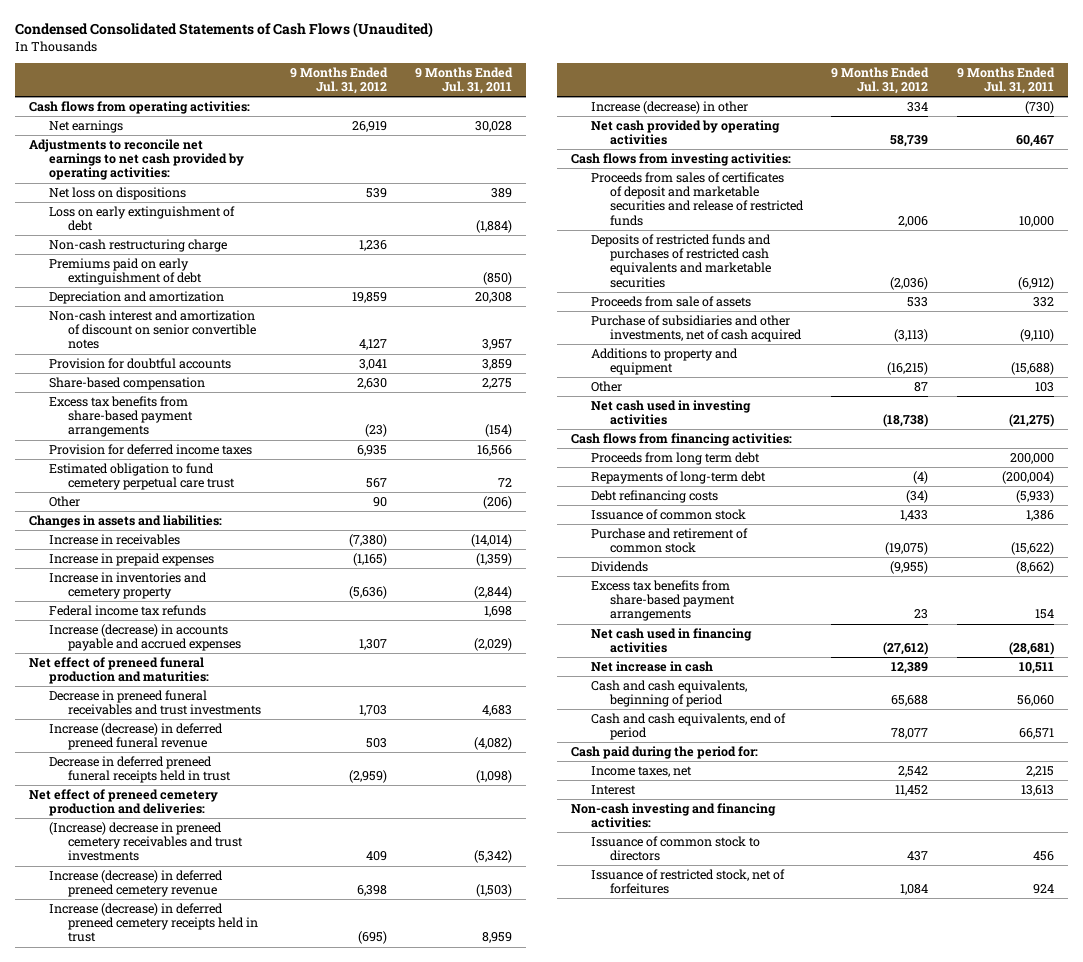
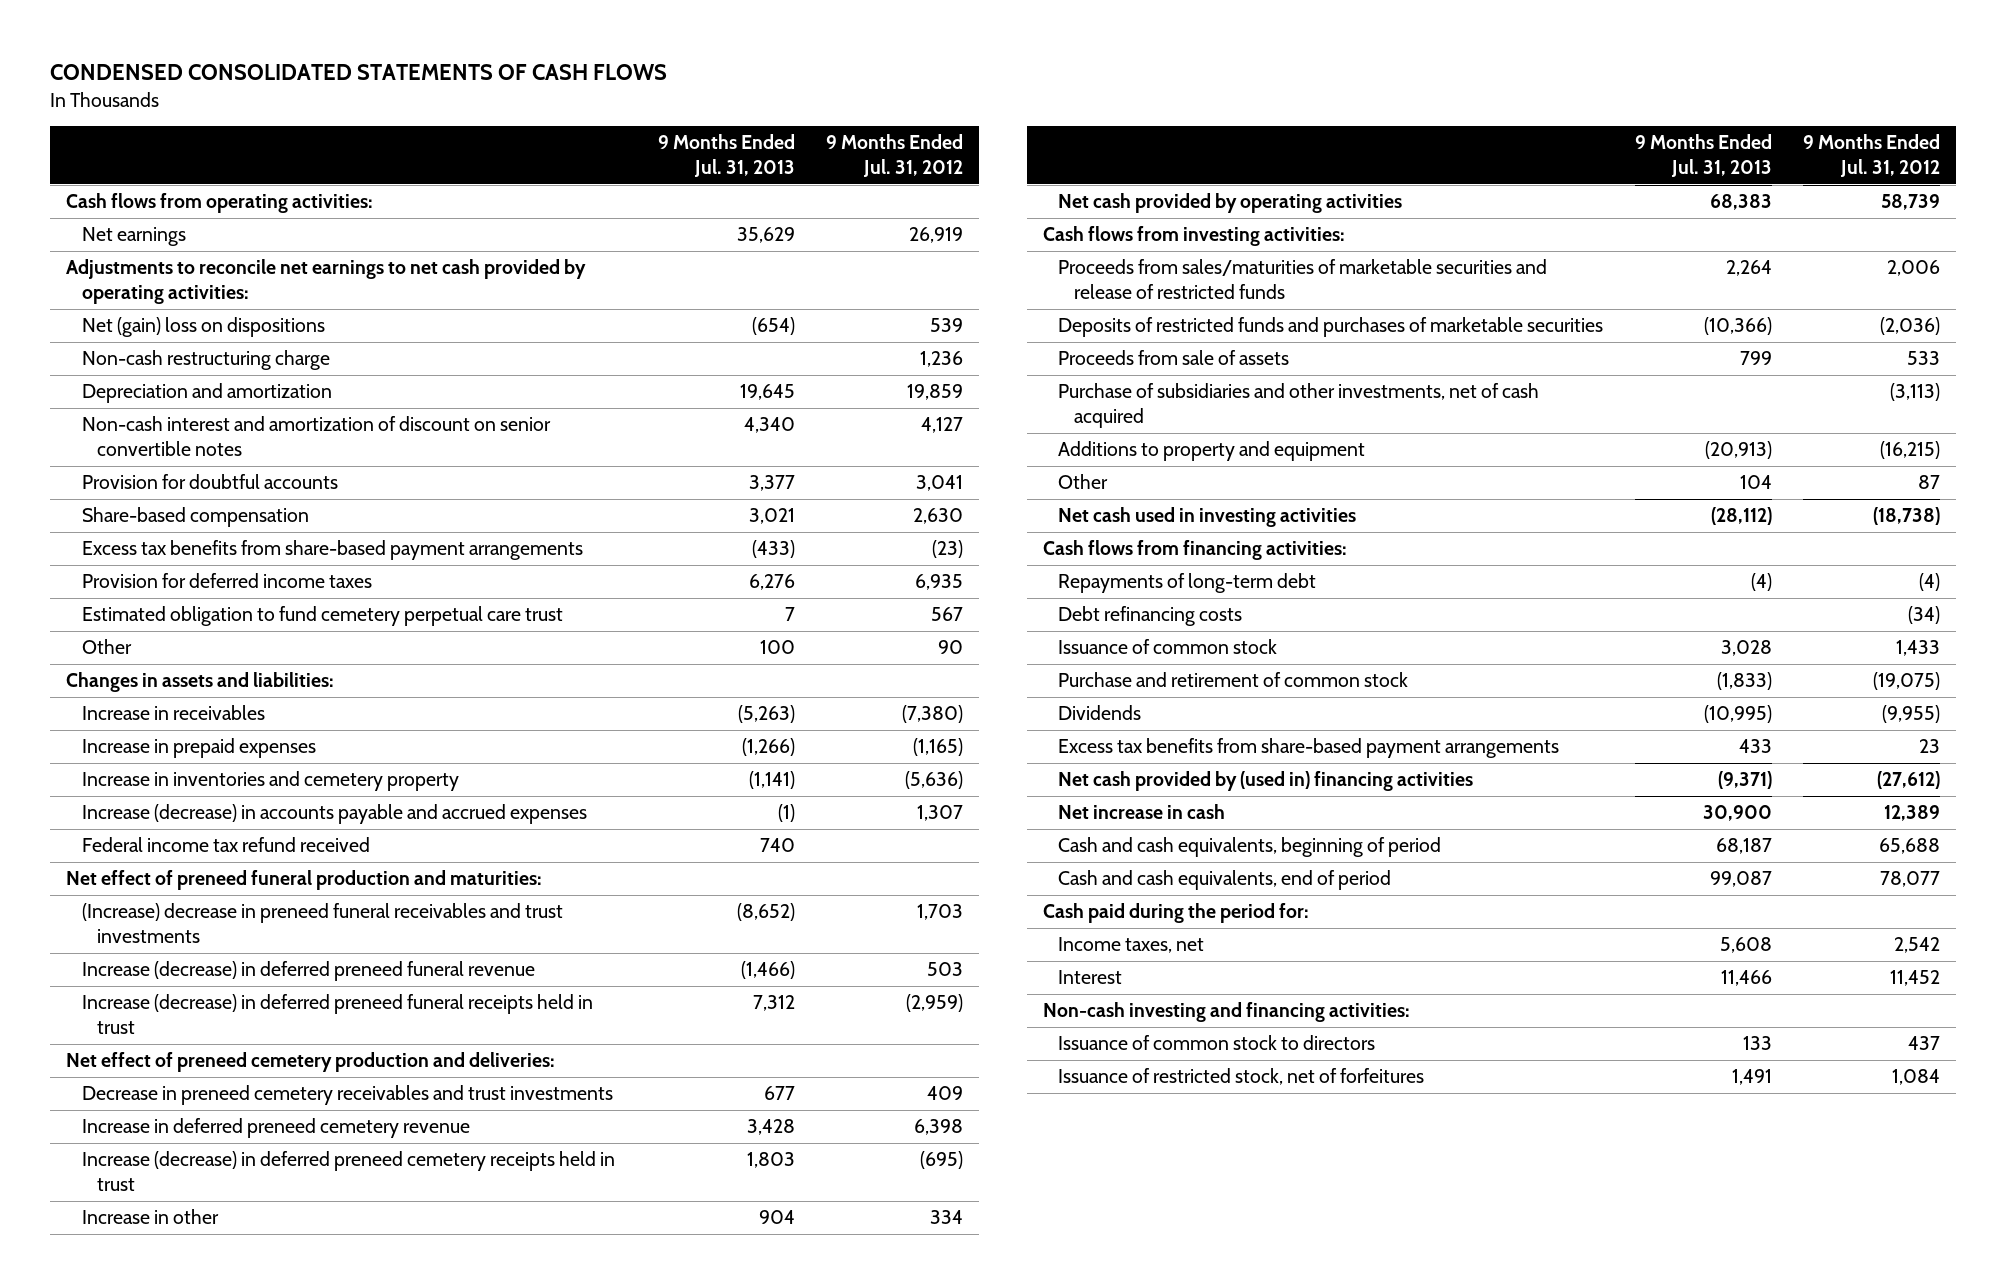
- Condensed Consolidated Statements of Cash Flows (Unaudited)
+ CONDENSED CONSOLIDATED STATEMENTS OF CASH FLOWS
- | 9 Months Ended Jul. 31, 2012 | 9 Months Ended Jul. 31, 2011
+ | 9 Months Ended Jul. 31, 2013 | 9 Months Ended Jul. 31, 2012
- Net loss on dispositions | 539 | 389
- Loss on early extinguishment of debt | | (1,884)
+ Net (gain) loss on dispositions | (654) | 539
- Premiums paid on early extinguishment of debt | | (850)
- Federal income tax refunds | | 1,698
+ Federal income tax refund received | 740 |
- Decrease in preneed funeral receivables and trust investments | 1,703 | 4,683
+ (Increase) decrease in preneed funeral receivables and trust investments | (8,652) | 1,703
- Decrease in deferred preneed funeral receipts held in trust | (2,959) | (1,098)
+ Increase (decrease) in deferred preneed funeral receipts held in trust | 7,312 | (2,959)
- (Increase) decrease in preneed cemetery receivables and trust investments | 409 | (5,342)
- Increase (decrease) in deferred preneed cemetery revenue | 6,398 | (1,503)
+ Decrease in preneed cemetery receivables and trust investments | 677 | 409
+ Increase in deferred preneed cemetery revenue | 3,428 | 6,398
- Increase (decrease) in other | 334 | (730)
+ Increase in other | 904 | 334
- Proceeds from sales of certificates of deposit and marketable securities and release of restricted funds | 2,006 | 10,000
- Deposits of restricted funds and purchases of restricted cash equivalents and marketable securities | (2,036) | (6,912)
+ Proceeds from sales/maturities of marketable securities and release of restricted funds | 2,264 | 2,006
+ Deposits of restricted funds and purchases of marketable securities | (10,366) | (2,036)
- Proceeds from long term debt | | 200,000
- Net cash used in financing activities | (27,612) | (28,681)
+ Net cash provided by (used in) financing activities | (9,371) | (27,612)

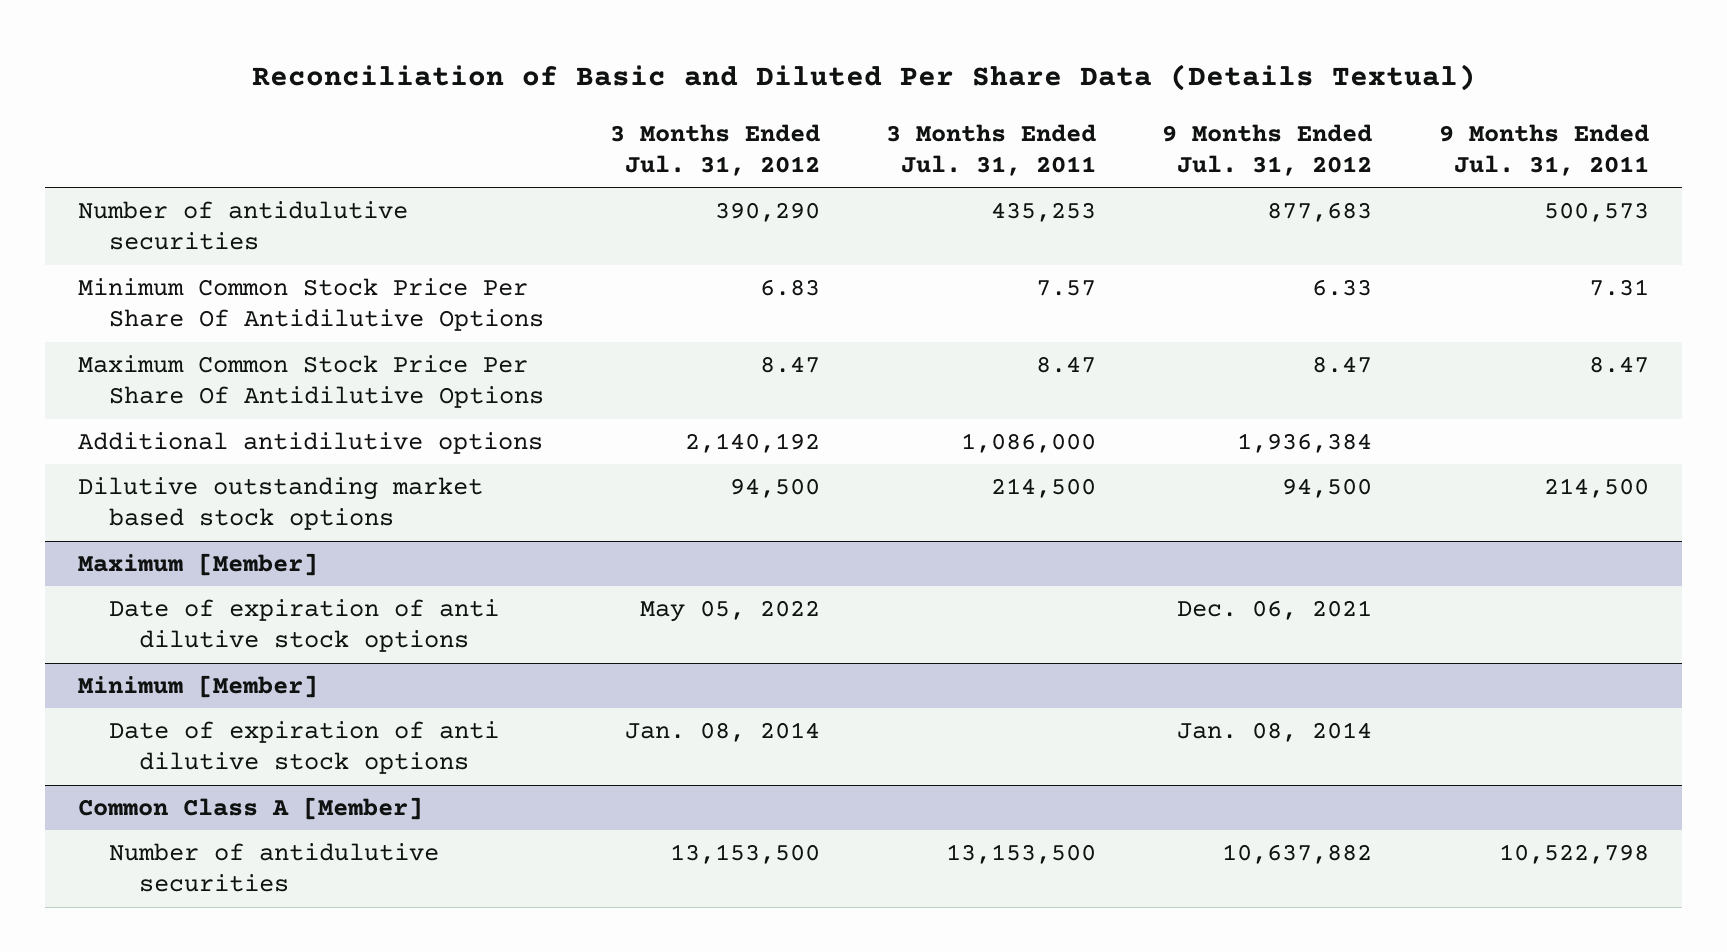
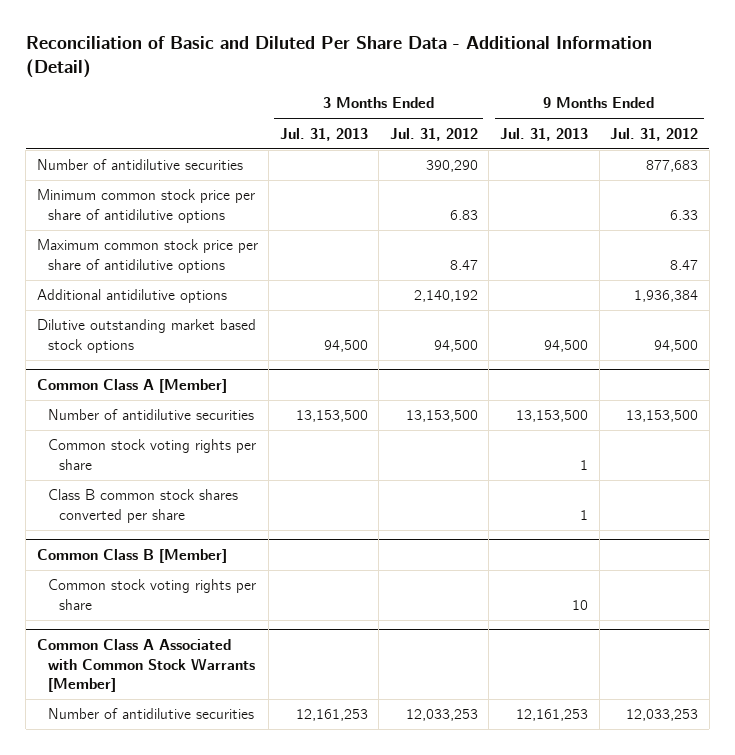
- Reconciliation of Basic and Diluted Per Share Data (Details Textual)
+ Reconciliation of Basic and Diluted Per Share Data - Additional Information (Detail)
- | 3 Months Ended Jul. 31, 2012 | 3 Months Ended Jul. 31, 2011 | 9 Months Ended Jul. 31, 2012 | 9 Months Ended Jul. 31, 2011
+ | 3 Months Ended Jul. 31, 2013 | 3 Months Ended Jul. 31, 2012 | 9 Months Ended Jul. 31, 2013 | 9 Months Ended Jul. 31, 2012
- Number of antidulutive securities | 390,290 | 435,253 | 877,683 | 500,573
- Minimum Common Stock Price Per Share Of Antidilutive Options | 6.83 | 7.57 | 6.33 | 7.31
- Maximum Common Stock Price Per Share Of Antidilutive Options | 8.47 | 8.47 | 8.47 | 8.47
+ Number of antidilutive securities | | 390,290 | | 877,683
+ Minimum common stock price per share of antidilutive options | | 6.83 | | 6.33
+ Maximum common stock price per share of antidilutive options | | 8.47 | | 8.47
- Maximum [Member]
- Date of expiration of anti dilutive stock options | May 05, 2022 | | Dec. 06, 2021 |
- Minimum [Member]
- Date of expiration of anti dilutive stock options | Jan. 08, 2014 | | Jan. 08, 2014 |
@ Common Class A [Member]
- Number of antidulutive securities | 13,153,500 | 13,153,500 | 10,637,882 | 10,522,798
+ Number of antidilutive securities | 13,153,500 | 13,153,500 | 13,153,500 | 13,153,500
+ Common stock voting rights per share | | | 1 |
+ Class B common stock shares converted per share | | | 1 |
+ Common Class B [Member]
+ Common stock voting rights per share | | | 10 |
+ Common Class A Associated with Common Stock Warrants [Member]
+ Number of antidilutive securities | 12,161,253 | 12,033,253 | 12,161,253 | 12,033,253

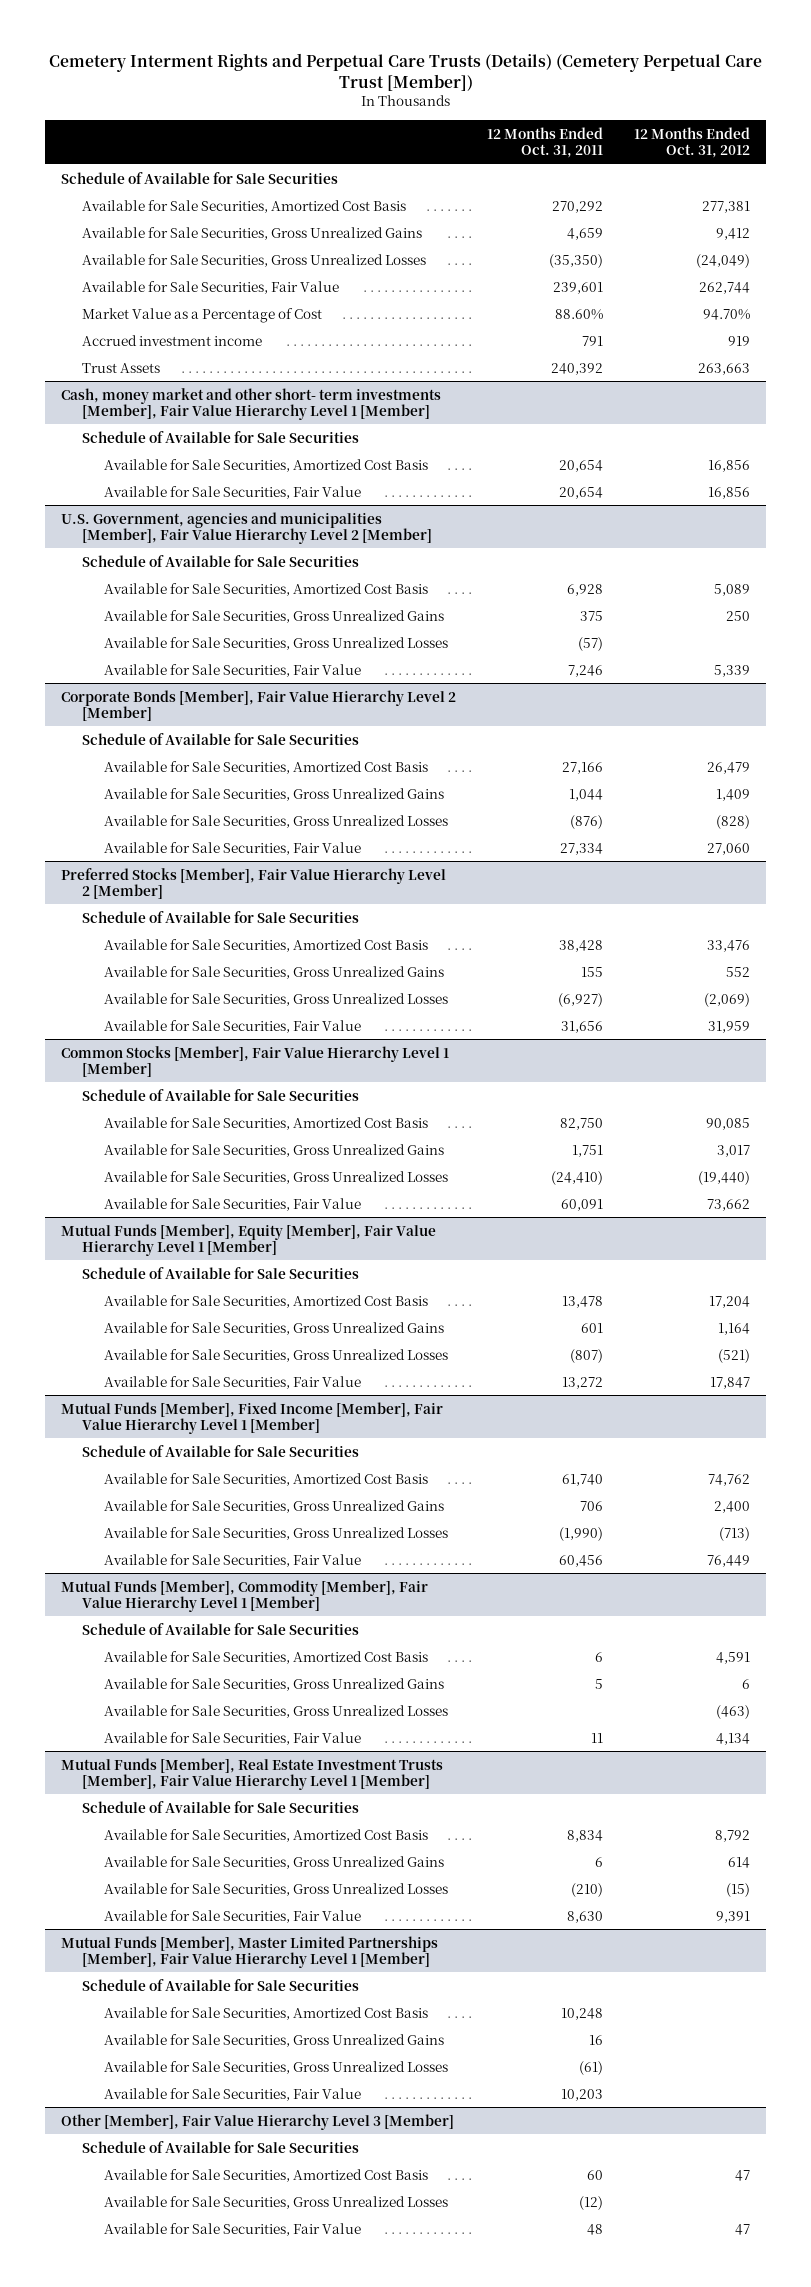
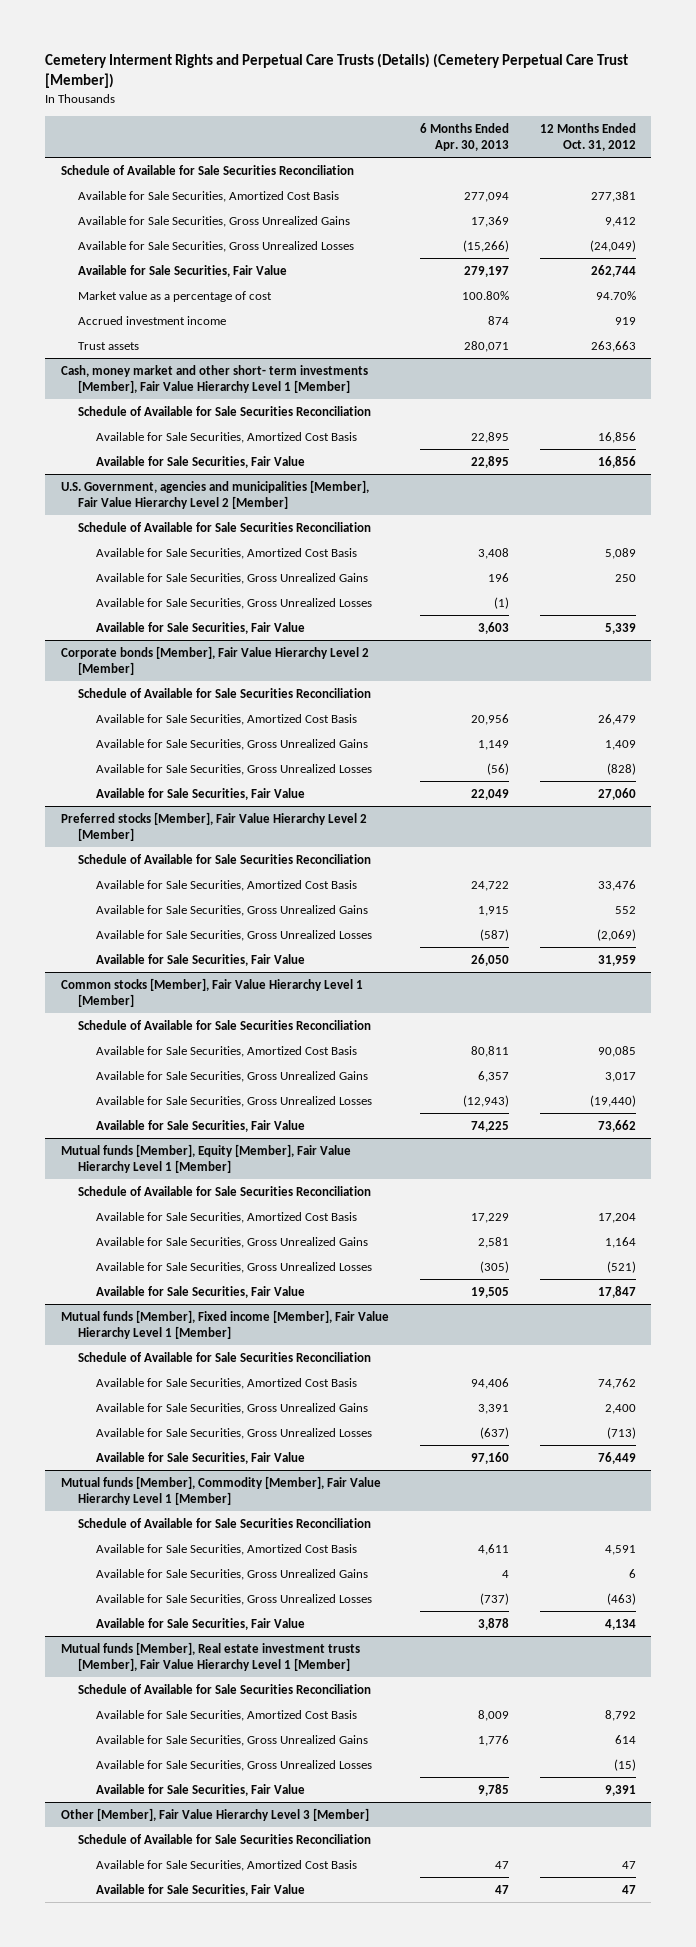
- | 12 Months Ended Oct. 31, 2011 | 12 Months Ended Oct. 31, 2012
+ | 6 Months Ended Apr. 30, 2013 | 12 Months Ended Oct. 31, 2012
- Schedule of Available for Sale Securities
+ Schedule of Available for Sale Securities Reconciliation
- Market Value as a Percentage of Cost | 88.60% | 94.70%
+ Market value as a percentage of cost | 100.80% | 94.70%
- Trust Assets | 240,392 | 263,663
+ Trust assets | 280,071 | 263,663
@ Cash, money market and other short- term investments [Member], Fair Value Hierarchy Level 1 [Member]
- Schedule of Available for Sale Securities
+ Schedule of Available for Sale Securities Reconciliation
@ U.S. Government, agencies and municipalities [Member], Fair Value Hierarchy Level 2 [Member]
- Schedule of Available for Sale Securities
+ Schedule of Available for Sale Securities Reconciliation
- Corporate Bonds [Member], Fair Value Hierarchy Level 2 [Member]
- Schedule of Available for Sale Securities
+ Corporate bonds [Member], Fair Value Hierarchy Level 2 [Member]
+ Schedule of Available for Sale Securities Reconciliation
- Preferred Stocks [Member], Fair Value Hierarchy Level 2 [Member]
- Schedule of Available for Sale Securities
+ Preferred stocks [Member], Fair Value Hierarchy Level 2 [Member]
+ Schedule of Available for Sale Securities Reconciliation
- Common Stocks [Member], Fair Value Hierarchy Level 1 [Member]
- Schedule of Available for Sale Securities
+ Common stocks [Member], Fair Value Hierarchy Level 1 [Member]
+ Schedule of Available for Sale Securities Reconciliation
- Mutual Funds [Member], Equity [Member], Fair Value Hierarchy Level 1 [Member]
- Schedule of Available for Sale Securities
+ Mutual funds [Member], Equity [Member], Fair Value Hierarchy Level 1 [Member]
+ Schedule of Available for Sale Securities Reconciliation
- Mutual Funds [Member], Fixed Income [Member], Fair Value Hierarchy Level 1 [Member]
- Schedule of Available for Sale Securities
+ Mutual funds [Member], Fixed income [Member], Fair Value Hierarchy Level 1 [Member]
+ Schedule of Available for Sale Securities Reconciliation
- Mutual Funds [Member], Commodity [Member], Fair Value Hierarchy Level 1 [Member]
- Schedule of Available for Sale Securities
+ Mutual funds [Member], Commodity [Member], Fair Value Hierarchy Level 1 [Member]
+ Schedule of Available for Sale Securities Reconciliation
- Mutual Funds [Member], Real Estate Investment Trusts [Member], Fair Value Hierarchy Level 1 [Member]
- Schedule of Available for Sale Securities
+ Mutual funds [Member], Real estate investment trusts [Member], Fair Value Hierarchy Level 1 [Member]
+ Schedule of Available for Sale Securities Reconciliation
- Mutual Funds [Member], Master Limited Partnerships [Member], Fair Value Hierarchy Level 1 [Member]
- Schedule of Available for Sale Securities
- Available for Sale Securities, Amortized Cost Basis | 10,248 |
- Available for Sale Securities, Gross Unrealized Gains | 16 |
- Available for Sale Securities, Gross Unrealized Losses | (61) |
- Available for Sale Securities, Fair Value | 10,203 |
@ Other [Member], Fair Value Hierarchy Level 3 [Member]
- Schedule of Available for Sale Securities
+ Schedule of Available for Sale Securities Reconciliation
- Available for Sale Securities, Gross Unrealized Losses | (12) |

